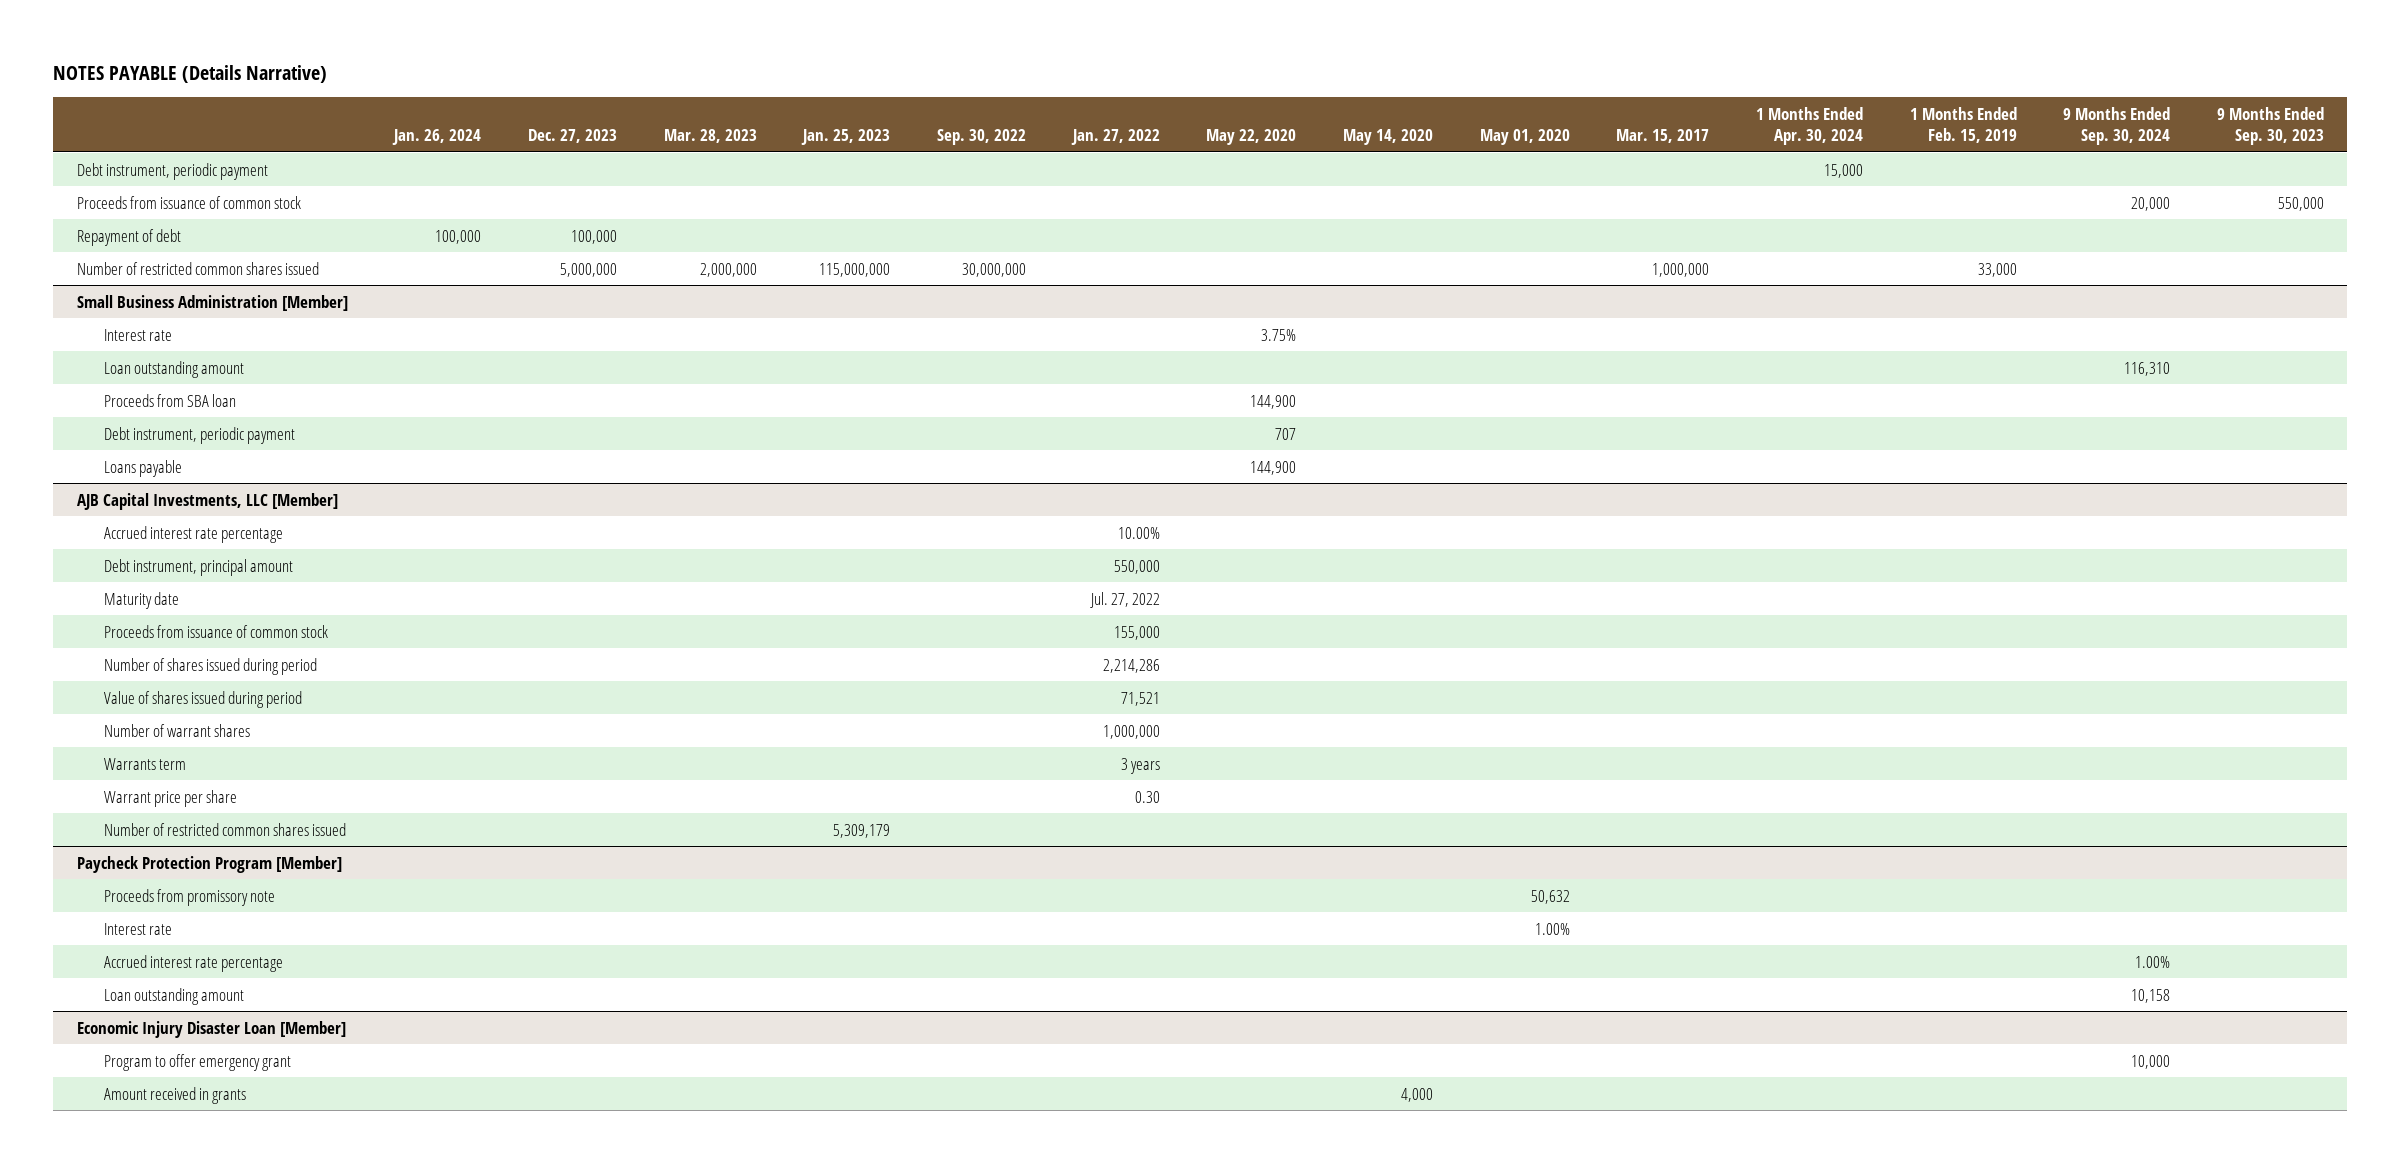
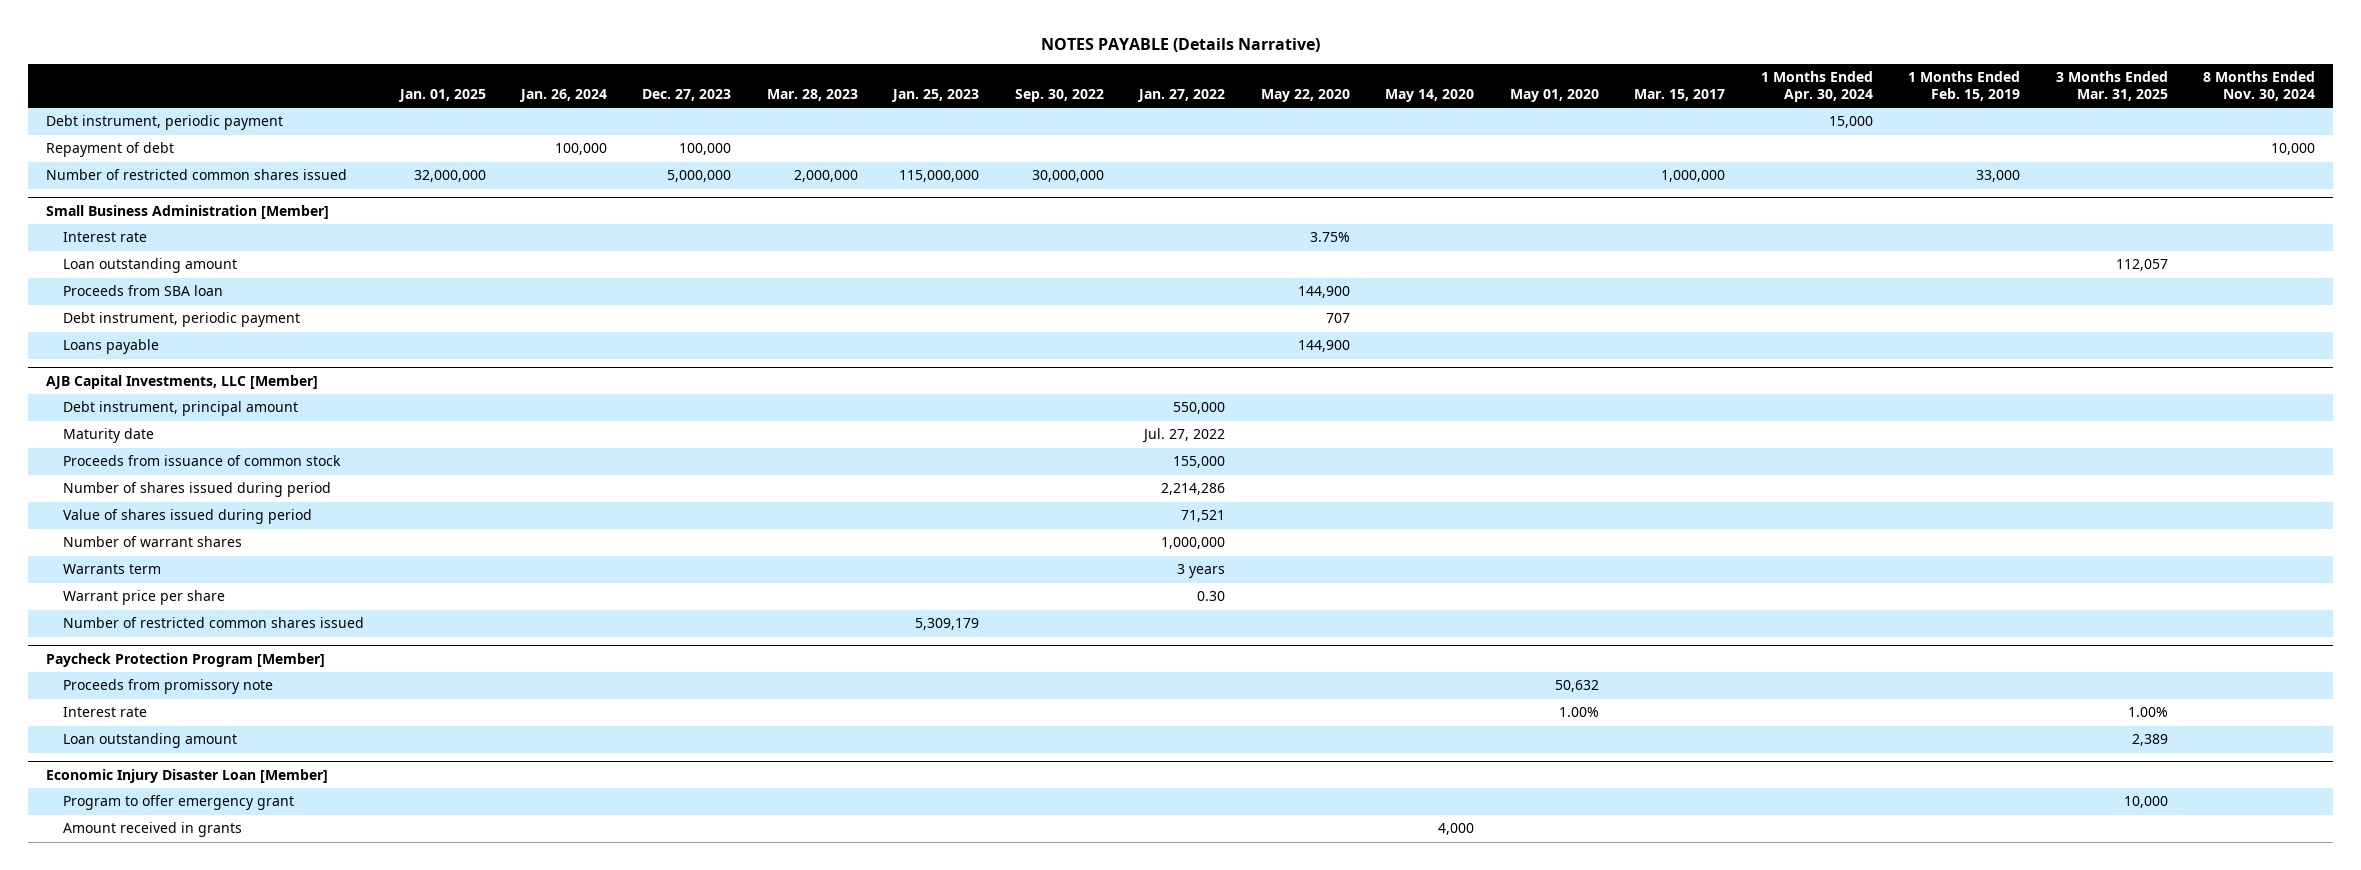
- | Jan. 26, 2024 | Dec. 27, 2023 | Mar. 28, 2023 | Jan. 25, 2023 | Sep. 30, 2022 | Jan. 27, 2022 | May 22, 2020 | May 14, 2020 | May 01, 2020 | Mar. 15, 2017 | 1 Months Ended Apr. 30, 2024 | 1 Months Ended Feb. 15, 2019 | 9 Months Ended Sep. 30, 2024 | 9 Months Ended Sep. 30, 2023
+ | Jan. 01, 2025 | Jan. 26, 2024 | Dec. 27, 2023 | Mar. 28, 2023 | Jan. 25, 2023 | Sep. 30, 2022 | Jan. 27, 2022 | May 22, 2020 | May 14, 2020 | May 01, 2020 | Mar. 15, 2017 | 1 Months Ended Apr. 30, 2024 | 1 Months Ended Feb. 15, 2019 | 3 Months Ended Mar. 31, 2025 | 8 Months Ended Nov. 30, 2024
- Proceeds from issuance of common stock | | | | | | | | | | | | | 20,000 | 550,000
@ AJB Capital Investments, LLC [Member]
- Accrued interest rate percentage | | | | | | 10.00% | | | | | | | |
@ Paycheck Protection Program [Member]
- Accrued interest rate percentage | | | | | | | | | | | | | 1.00% |

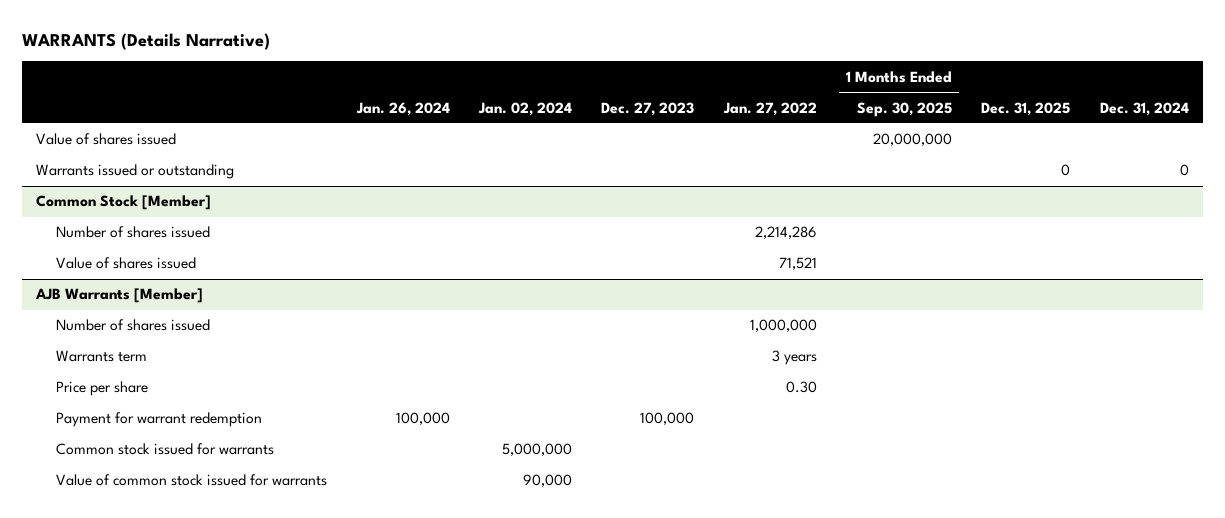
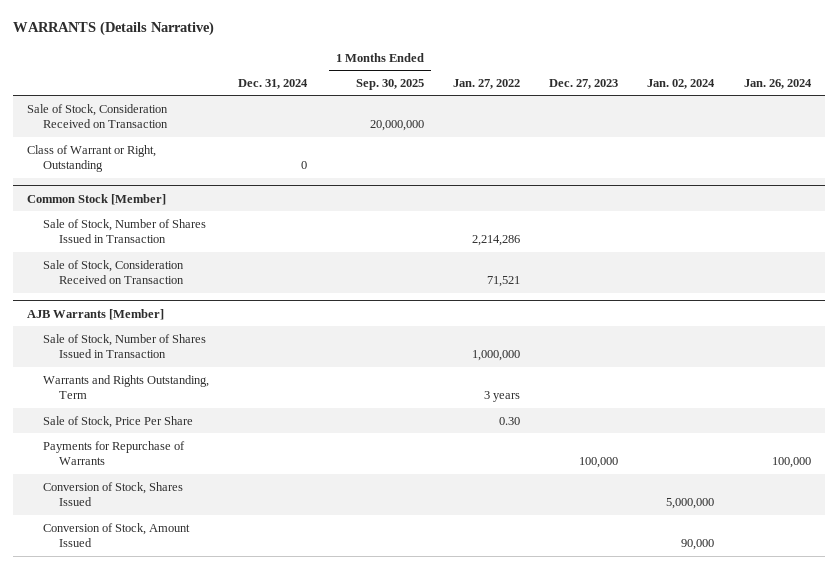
- | Jan. 26, 2024 | Jan. 02, 2024 | Dec. 27, 2023 | Jan. 27, 2022 | 1 Months Ended Sep. 30, 2025 | Dec. 31, 2025 | Dec. 31, 2024
+ | Dec. 31, 2024 | 1 Months Ended Sep. 30, 2025 | Jan. 27, 2022 | Dec. 27, 2023 | Jan. 02, 2024 | Jan. 26, 2024
- Value of shares issued | | | | | 20,000,000 | |
- Warrants issued or outstanding | | | | | | 0 | 0
+ Sale of Stock, Consideration Received on Transaction | | 20,000,000 | | | |
+ Class of Warrant or Right, Outstanding | 0 | | | | |
@ Common Stock [Member]
- Number of shares issued | | | | 2,214,286 | | |
- Value of shares issued | | | | 71,521 | | |
+ Sale of Stock, Number of Shares Issued in Transaction | | | 2,214,286 | | |
+ Sale of Stock, Consideration Received on Transaction | | | 71,521 | | |
@ AJB Warrants [Member]
- Number of shares issued | | | | 1,000,000 | | |
- Warrants term | | | | 3 years | | |
- Price per share | | | | 0.30 | | |
- Payment for warrant redemption | 100,000 | | 100,000 | | | |
- Common stock issued for warrants | | 5,000,000 | | | | |
- Value of common stock issued for warrants | | 90,000 | | | | |
+ Sale of Stock, Number of Shares Issued in Transaction | | | 1,000,000 | | |
+ Warrants and Rights Outstanding, Term | | | 3 years | | |
+ Sale of Stock, Price Per Share | | | 0.30 | | |
+ Payments for Repurchase of Warrants | | | | 100,000 | | 100,000
+ Conversion of Stock, Shares Issued | | | | | 5,000,000 |
+ Conversion of Stock, Amount Issued | | | | | 90,000 |

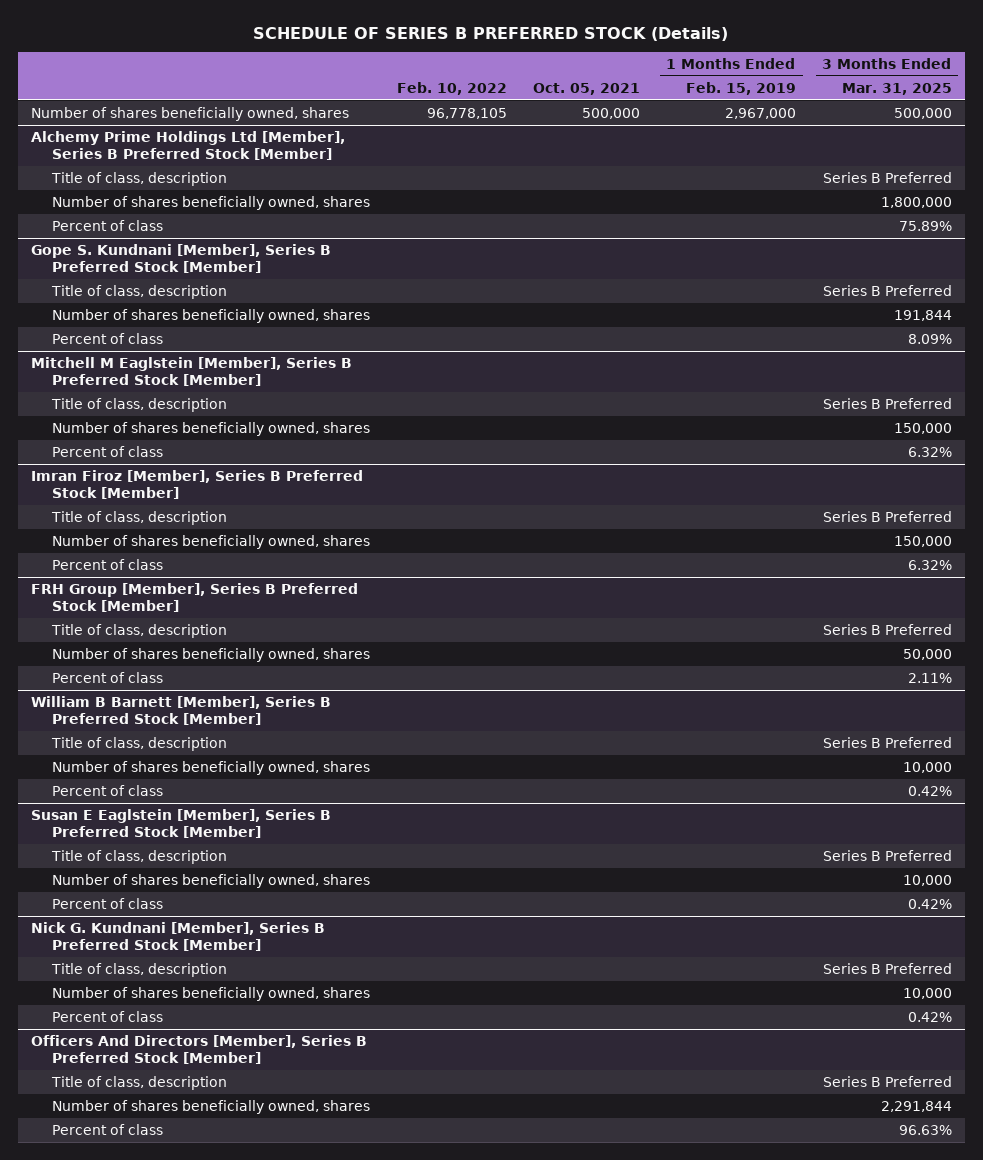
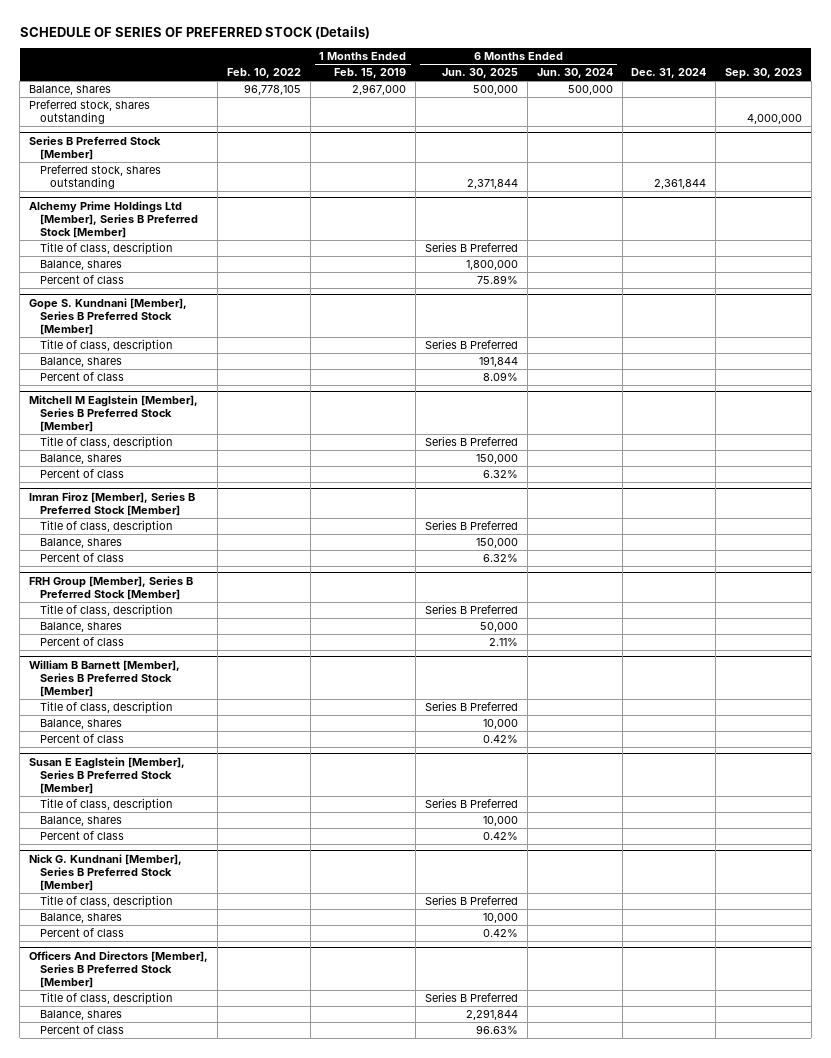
- SCHEDULE OF SERIES B PREFERRED STOCK (Details)
+ SCHEDULE OF SERIES OF PREFERRED STOCK (Details)
- | Feb. 10, 2022 | Oct. 05, 2021 | 1 Months Ended Feb. 15, 2019 | 3 Months Ended Mar. 31, 2025
+ | Feb. 10, 2022 | 1 Months Ended Feb. 15, 2019 | 6 Months Ended Jun. 30, 2025 | 6 Months Ended Jun. 30, 2024 | Dec. 31, 2024 | Sep. 30, 2023
- Number of shares beneficially owned, shares | 96,778,105 | 500,000 | 2,967,000 | 500,000
+ Balance, shares | 96,778,105 | 2,967,000 | 500,000 | 500,000 | |
+ Preferred stock, shares outstanding | | | | | | 4,000,000
+ Series B Preferred Stock [Member]
+ Preferred stock, shares outstanding | | | 2,371,844 | | 2,361,844 |
@ Alchemy Prime Holdings Ltd [Member], Series B Preferred Stock [Member]
- Number of shares beneficially owned, shares | | | | 1,800,000
+ Balance, shares | | | 1,800,000 | | |
@ Gope S. Kundnani [Member], Series B Preferred Stock [Member]
- Number of shares beneficially owned, shares | | | | 191,844
+ Balance, shares | | | 191,844 | | |
@ Mitchell M Eaglstein [Member], Series B Preferred Stock [Member]
- Number of shares beneficially owned, shares | | | | 150,000
+ Balance, shares | | | 150,000 | | |
@ Imran Firoz [Member], Series B Preferred Stock [Member]
- Number of shares beneficially owned, shares | | | | 150,000
+ Balance, shares | | | 150,000 | | |
@ FRH Group [Member], Series B Preferred Stock [Member]
- Number of shares beneficially owned, shares | | | | 50,000
+ Balance, shares | | | 50,000 | | |
@ William B Barnett [Member], Series B Preferred Stock [Member]
- Number of shares beneficially owned, shares | | | | 10,000
+ Balance, shares | | | 10,000 | | |
@ Susan E Eaglstein [Member], Series B Preferred Stock [Member]
- Number of shares beneficially owned, shares | | | | 10,000
+ Balance, shares | | | 10,000 | | |
@ Nick G. Kundnani [Member], Series B Preferred Stock [Member]
- Number of shares beneficially owned, shares | | | | 10,000
+ Balance, shares | | | 10,000 | | |
@ Officers And Directors [Member], Series B Preferred Stock [Member]
- Number of shares beneficially owned, shares | | | | 2,291,844
+ Balance, shares | | | 2,291,844 | | |

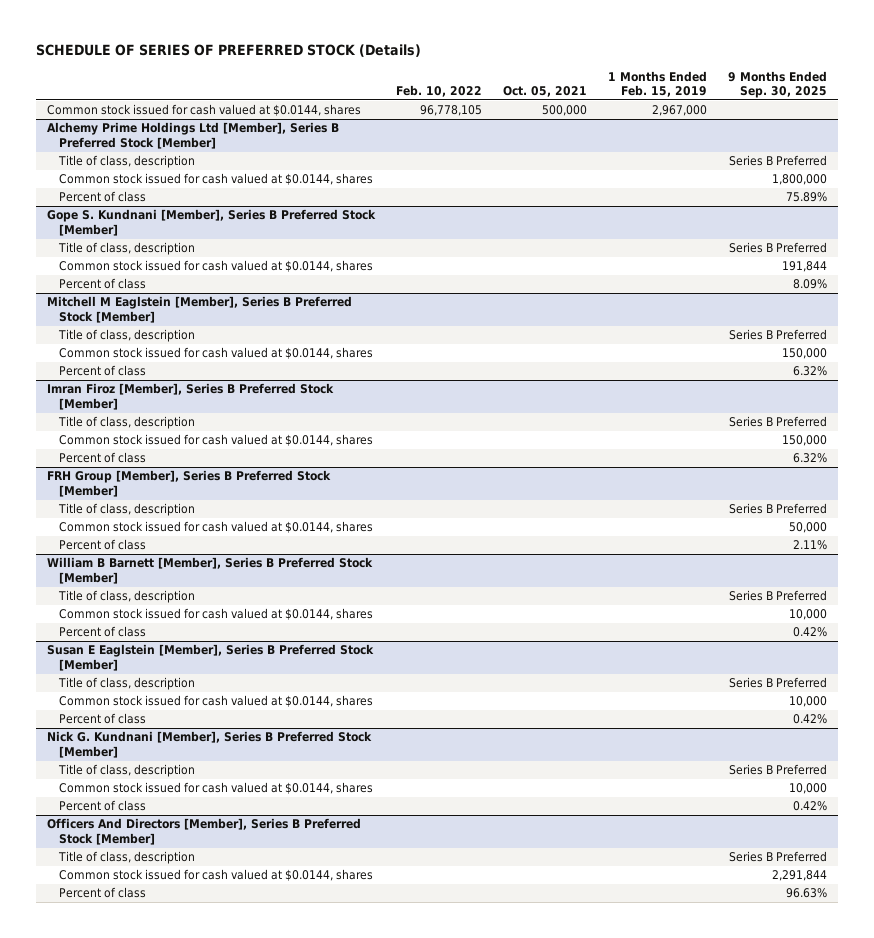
- | Feb. 10, 2022 | 1 Months Ended Feb. 15, 2019 | 6 Months Ended Jun. 30, 2025 | 6 Months Ended Jun. 30, 2024 | Dec. 31, 2024 | Sep. 30, 2023
+ | Feb. 10, 2022 | Oct. 05, 2021 | 1 Months Ended Feb. 15, 2019 | 9 Months Ended Sep. 30, 2025
- Balance, shares | 96,778,105 | 2,967,000 | 500,000 | 500,000 | |
- Preferred stock, shares outstanding | | | | | | 4,000,000
- Series B Preferred Stock [Member]
- Preferred stock, shares outstanding | | | 2,371,844 | | 2,361,844 |
+ Common stock issued for cash valued at $0.0144, shares | 96,778,105 | 500,000 | 2,967,000 |
@ Alchemy Prime Holdings Ltd [Member], Series B Preferred Stock [Member]
- Balance, shares | | | 1,800,000 | | |
+ Common stock issued for cash valued at $0.0144, shares | | | | 1,800,000
@ Gope S. Kundnani [Member], Series B Preferred Stock [Member]
- Balance, shares | | | 191,844 | | |
+ Common stock issued for cash valued at $0.0144, shares | | | | 191,844
@ Mitchell M Eaglstein [Member], Series B Preferred Stock [Member]
- Balance, shares | | | 150,000 | | |
+ Common stock issued for cash valued at $0.0144, shares | | | | 150,000
@ Imran Firoz [Member], Series B Preferred Stock [Member]
- Balance, shares | | | 150,000 | | |
+ Common stock issued for cash valued at $0.0144, shares | | | | 150,000
@ FRH Group [Member], Series B Preferred Stock [Member]
- Balance, shares | | | 50,000 | | |
+ Common stock issued for cash valued at $0.0144, shares | | | | 50,000
@ William B Barnett [Member], Series B Preferred Stock [Member]
- Balance, shares | | | 10,000 | | |
+ Common stock issued for cash valued at $0.0144, shares | | | | 10,000
@ Susan E Eaglstein [Member], Series B Preferred Stock [Member]
- Balance, shares | | | 10,000 | | |
+ Common stock issued for cash valued at $0.0144, shares | | | | 10,000
@ Nick G. Kundnani [Member], Series B Preferred Stock [Member]
- Balance, shares | | | 10,000 | | |
+ Common stock issued for cash valued at $0.0144, shares | | | | 10,000
@ Officers And Directors [Member], Series B Preferred Stock [Member]
- Balance, shares | | | 2,291,844 | | |
+ Common stock issued for cash valued at $0.0144, shares | | | | 2,291,844

